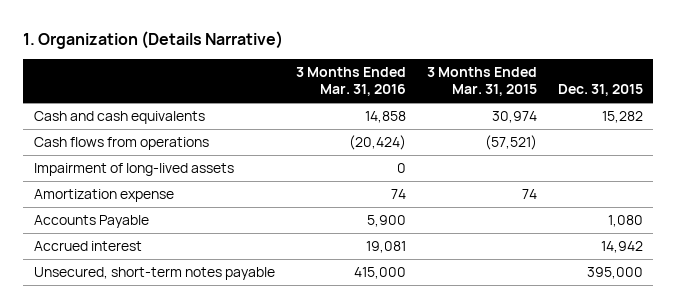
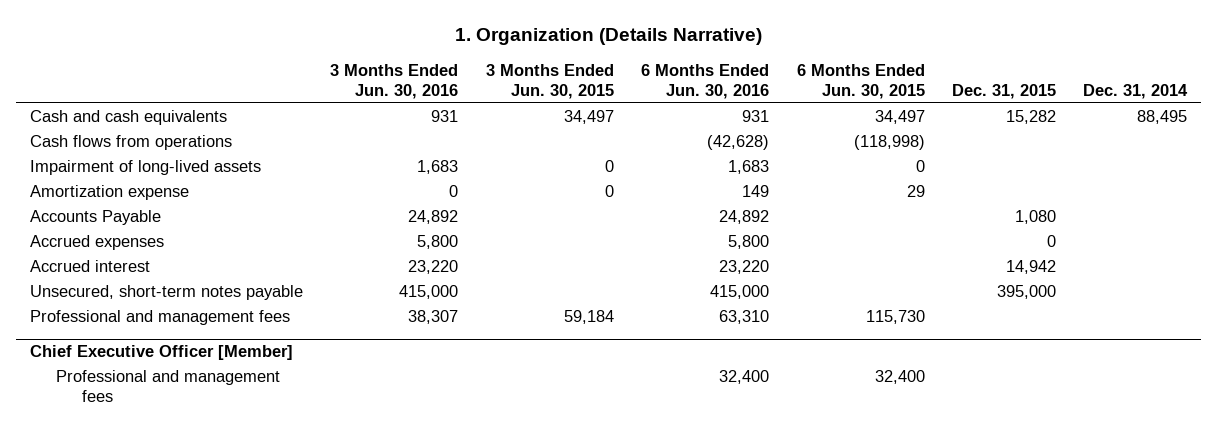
- | 3 Months Ended Mar. 31, 2016 | 3 Months Ended Mar. 31, 2015 | Dec. 31, 2015
+ | 3 Months Ended Jun. 30, 2016 | 3 Months Ended Jun. 30, 2015 | 6 Months Ended Jun. 30, 2016 | 6 Months Ended Jun. 30, 2015 | Dec. 31, 2015 | Dec. 31, 2014
+ Accrued expenses | 5,800 | | 5,800 | | 0 |
+ Professional and management fees | 38,307 | 59,184 | 63,310 | 115,730 | |
+ Chief Executive Officer [Member]
+ Professional and management fees | | | 32,400 | 32,400 | |

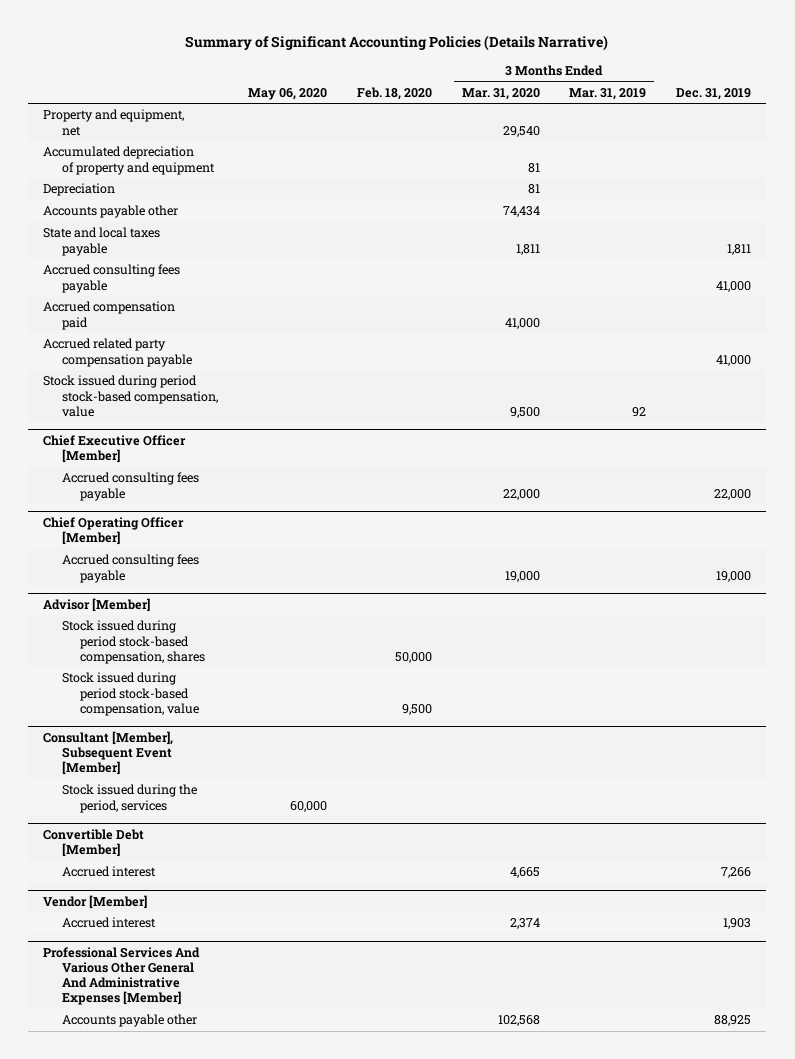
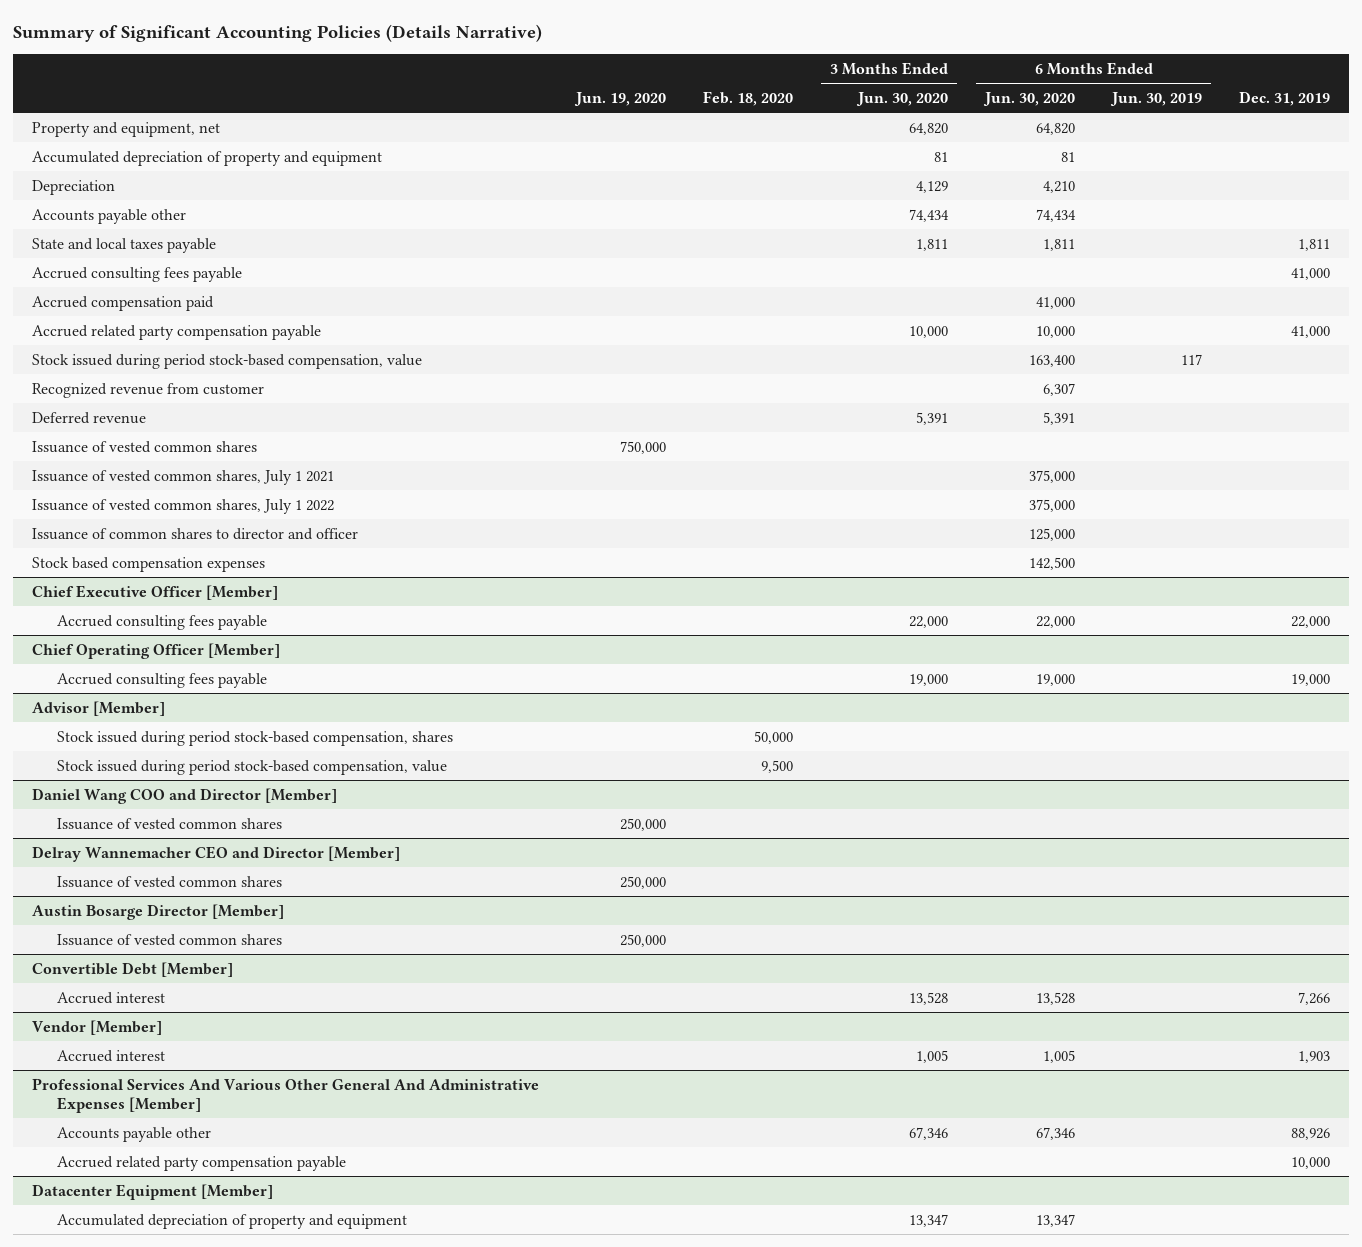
- | May 06, 2020 | Feb. 18, 2020 | 3 Months Ended Mar. 31, 2020 | 3 Months Ended Mar. 31, 2019 | Dec. 31, 2019
+ | Jun. 19, 2020 | Feb. 18, 2020 | 3 Months Ended Jun. 30, 2020 | 6 Months Ended Jun. 30, 2020 | 6 Months Ended Jun. 30, 2019 | Dec. 31, 2019
+ Recognized revenue from customer | | | | 6,307 | |
+ Deferred revenue | | | 5,391 | 5,391 | |
+ Issuance of vested common shares | 750,000 | | | | |
+ Issuance of vested common shares, July 1 2021 | | | | 375,000 | |
+ Issuance of vested common shares, July 1 2022 | | | | 375,000 | |
+ Issuance of common shares to director and officer | | | | 125,000 | |
+ Stock based compensation expenses | | | | 142,500 | |
- Consultant [Member], Subsequent Event [Member]
- Stock issued during the period, services | 60,000 | | | |
+ Daniel Wang COO and Director [Member]
+ Issuance of vested common shares | 250,000 | | | | |
+ Delray Wannemacher CEO and Director [Member]
+ Issuance of vested common shares | 250,000 | | | | |
+ Austin Bosarge Director [Member]
+ Issuance of vested common shares | 250,000 | | | | |
@ Professional Services And Various Other General And Administrative Expenses [Member]
- Accounts payable other | | | 102,568 | | 88,925
+ Accounts payable other | | | 67,346 | 67,346 | | 88,926
+ Accrued related party compensation payable | | | | | | 10,000
+ Datacenter Equipment [Member]
+ Accumulated depreciation of property and equipment | | | 13,347 | 13,347 | |

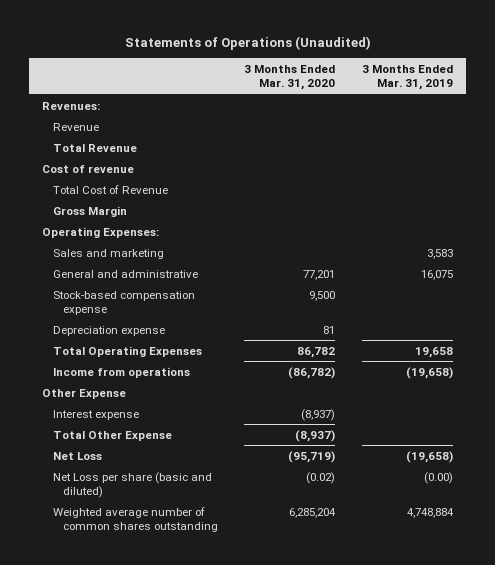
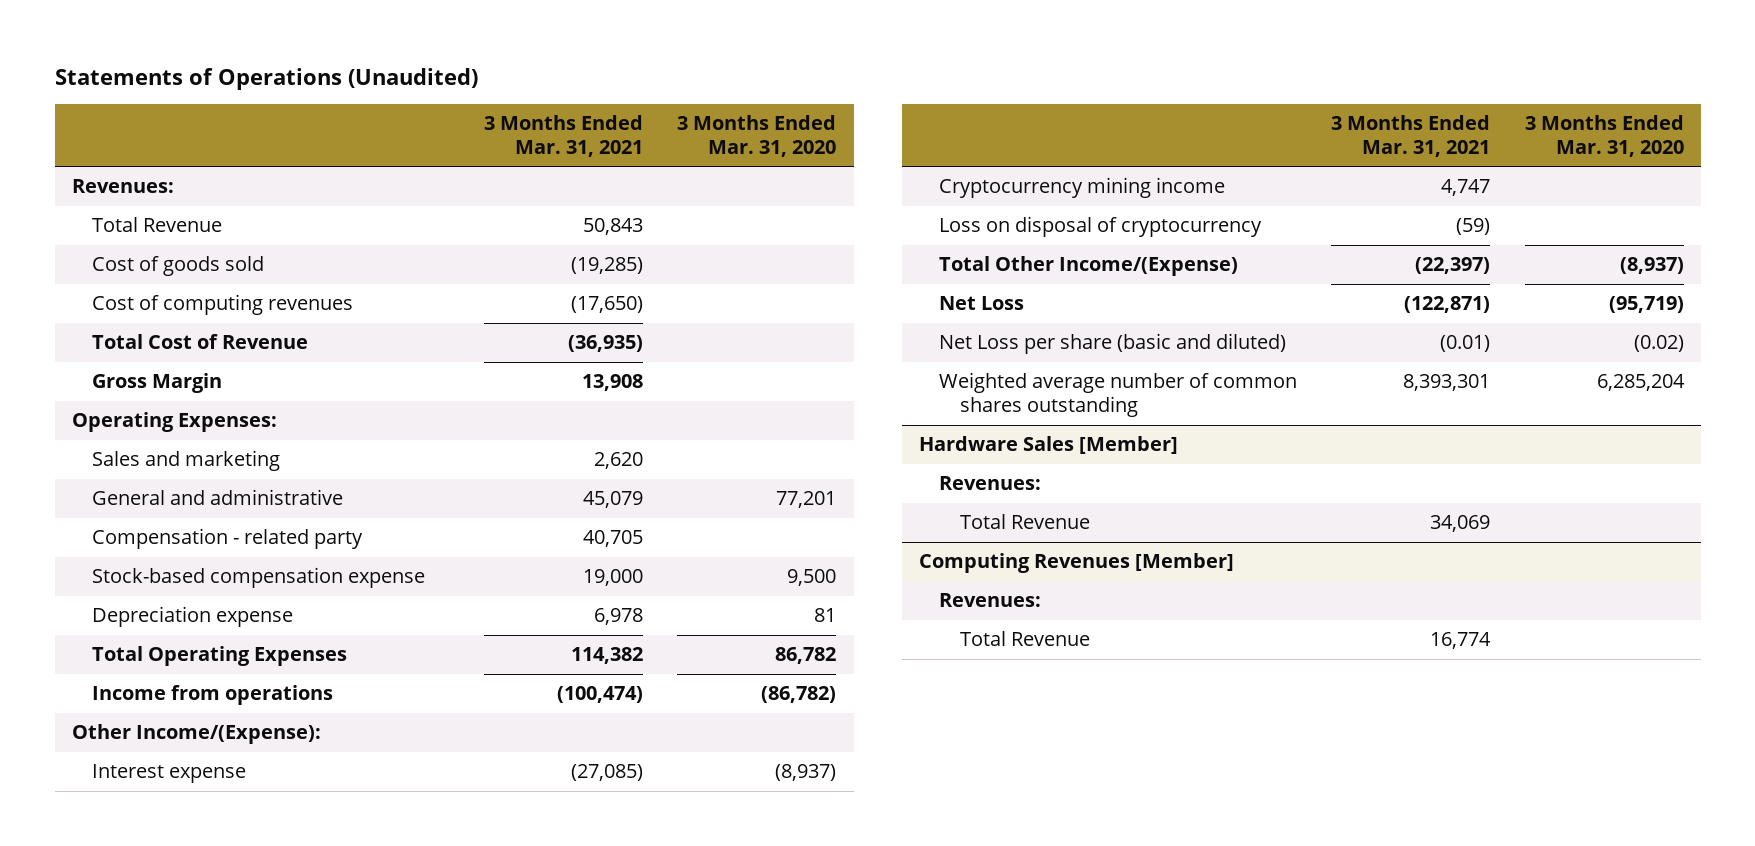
- | 3 Months Ended Mar. 31, 2020 | 3 Months Ended Mar. 31, 2019
+ | 3 Months Ended Mar. 31, 2021 | 3 Months Ended Mar. 31, 2020
- Revenue
- Cost of revenue
+ Cost of goods sold | (19,285) |
+ Cost of computing revenues | (17,650) |
+ Compensation - related party | 40,705 |
- Other Expense
+ Other Income/(Expense):
- Total Other Expense | (8,937) |
+ Cryptocurrency mining income | 4,747 |
+ Loss on disposal of cryptocurrency | (59) |
+ Total Other Income/(Expense) | (22,397) | (8,937)
+ Hardware Sales [Member]
+ Revenues:
+ Total Revenue | 34,069 |
+ Computing Revenues [Member]
+ Revenues:
+ Total Revenue | 16,774 |

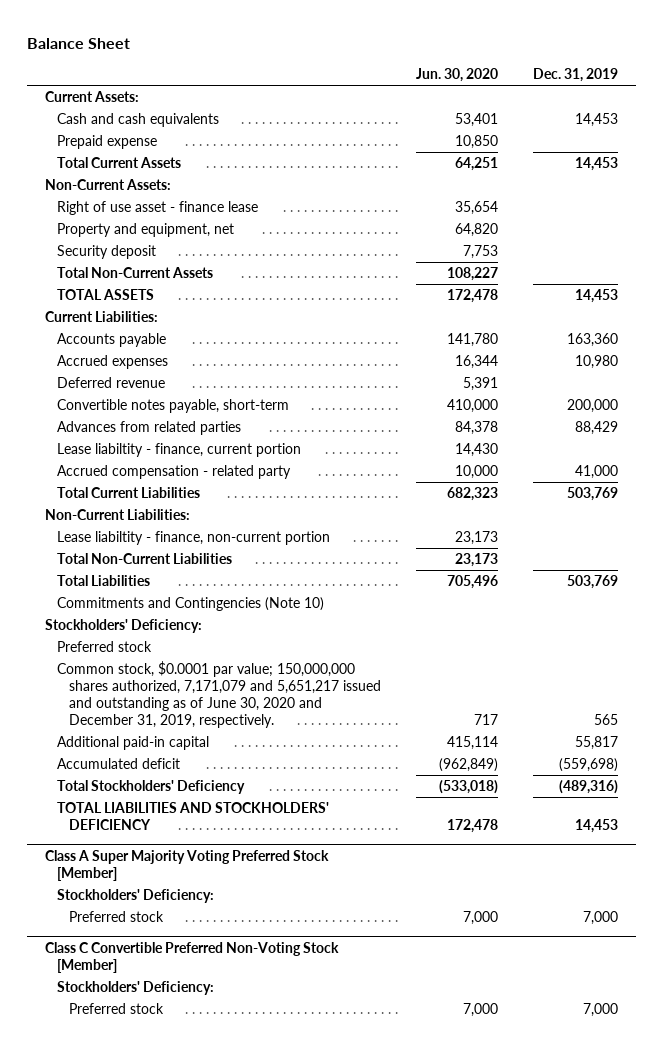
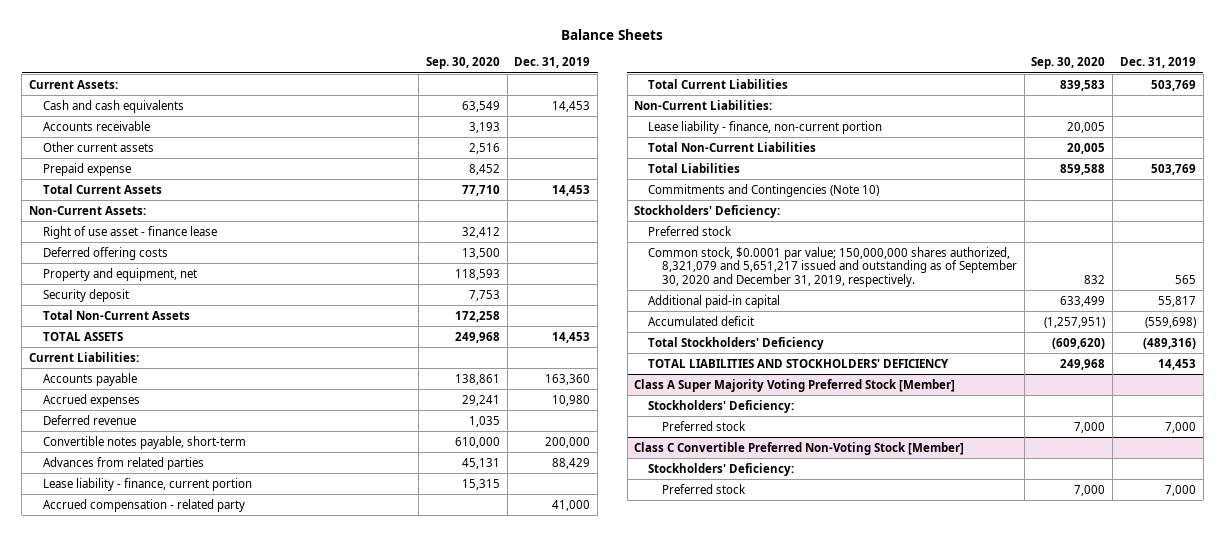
- Balance Sheet
+ Balance Sheets
- | Jun. 30, 2020 | Dec. 31, 2019
+ | Sep. 30, 2020 | Dec. 31, 2019
+ Accounts receivable | 3,193 |
+ Other current assets | 2,516 |
+ Deferred offering costs | 13,500 |
- Lease liabiltity - finance, current portion | 14,430 |
+ Lease liability - finance, current portion | 15,315 |
- Lease liabiltity - finance, non-current portion | 23,173 |
+ Lease liability - finance, non-current portion | 20,005 |
- Common stock, $0.0001 par value; 150,000,000 shares authorized, 7,171,079 and 5,651,217 issued and outstanding as of June 30, 2020 and December 31, 2019, respectively. | 717 | 565
+ Common stock, $0.0001 par value; 150,000,000 shares authorized, 8,321,079 and 5,651,217 issued and outstanding as of September 30, 2020 and December 31, 2019, respectively. | 832 | 565

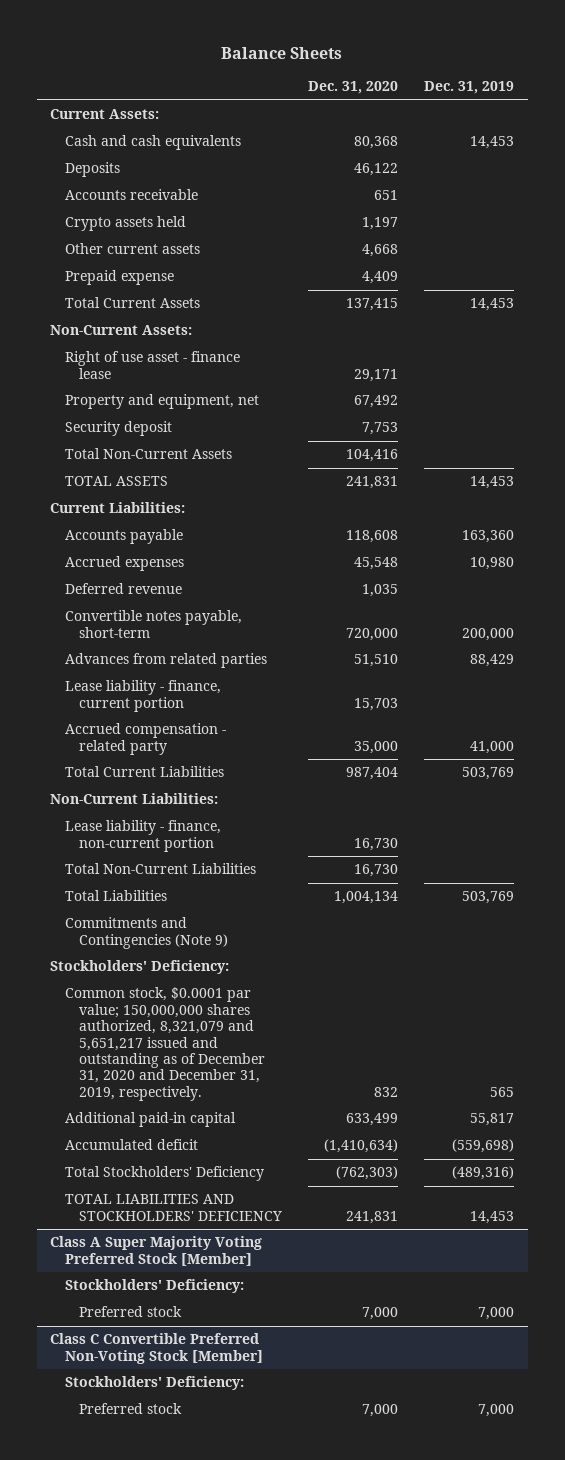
- | Sep. 30, 2020 | Dec. 31, 2019
+ | Dec. 31, 2020 | Dec. 31, 2019
+ Deposits | 46,122 |
+ Crypto assets held | 1,197 |
- Deferred offering costs | 13,500 |
- Commitments and Contingencies (Note 10)
+ Commitments and Contingencies (Note 9)
- Preferred stock
- Common stock, $0.0001 par value; 150,000,000 shares authorized, 8,321,079 and 5,651,217 issued and outstanding as of September 30, 2020 and December 31, 2019, respectively. | 832 | 565
+ Common stock, $0.0001 par value; 150,000,000 shares authorized, 8,321,079 and 5,651,217 issued and outstanding as of December 31, 2020 and December 31, 2019, respectively. | 832 | 565

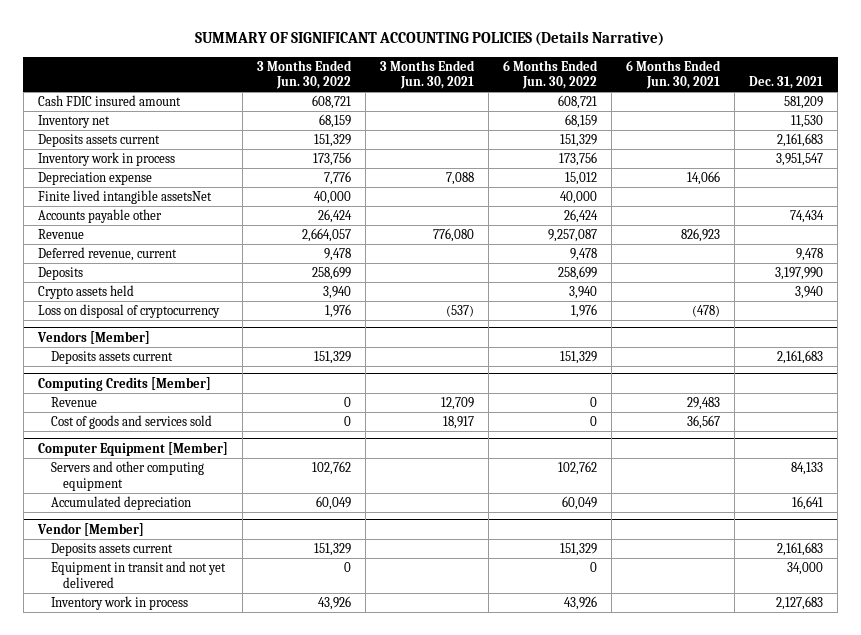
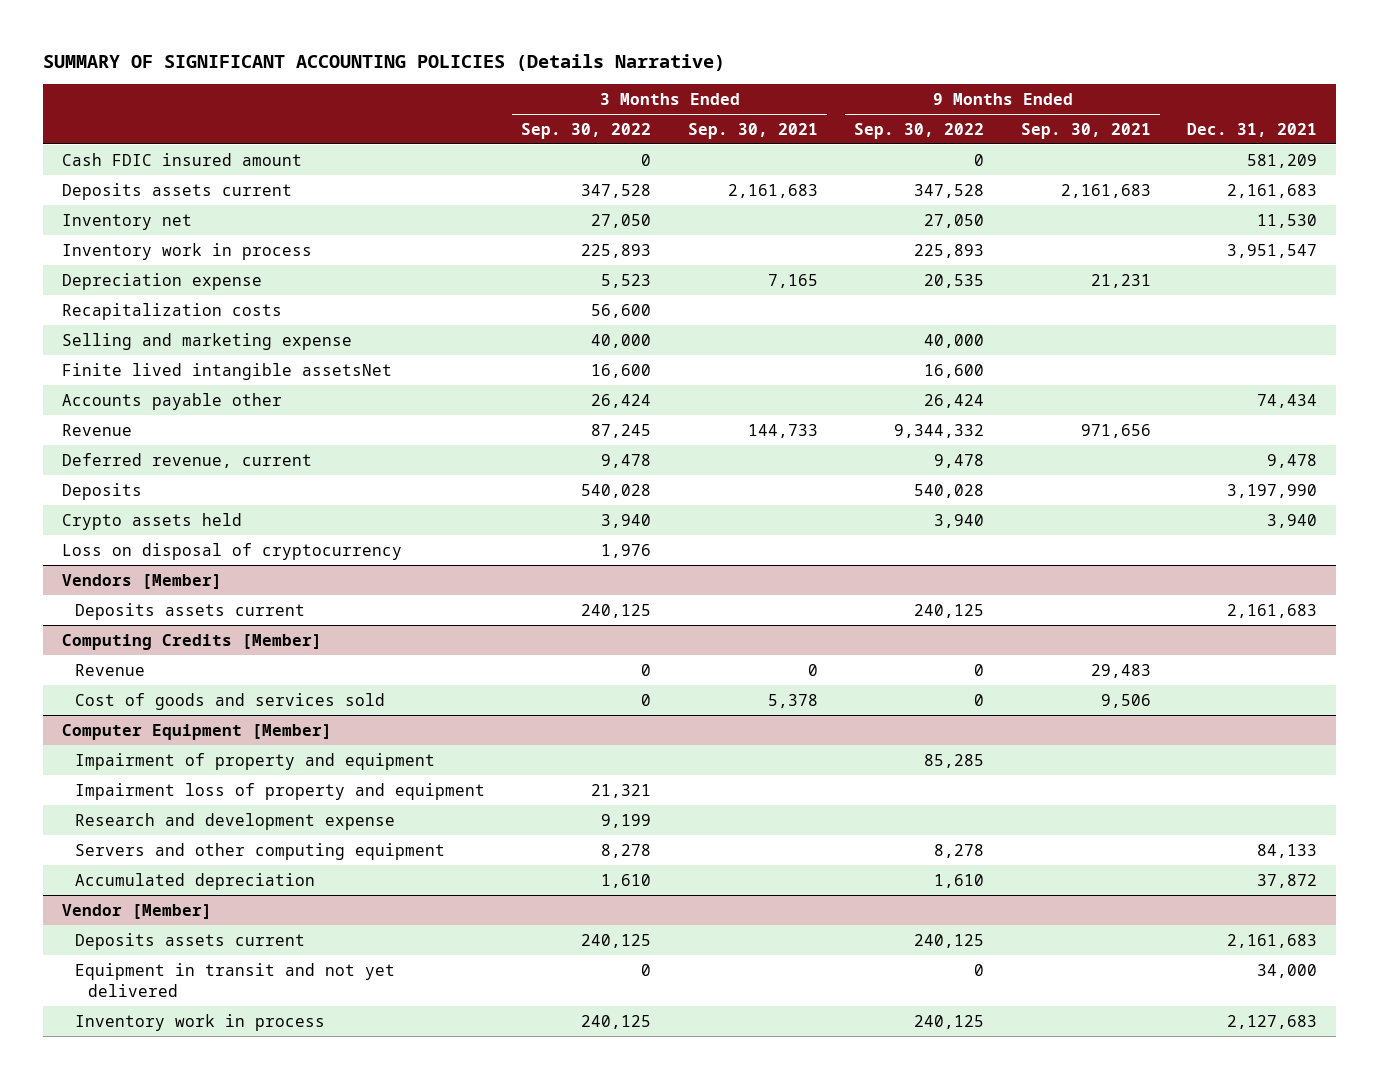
- | 3 Months Ended Jun. 30, 2022 | 3 Months Ended Jun. 30, 2021 | 6 Months Ended Jun. 30, 2022 | 6 Months Ended Jun. 30, 2021 | Dec. 31, 2021
+ | 3 Months Ended Sep. 30, 2022 | 3 Months Ended Sep. 30, 2021 | 9 Months Ended Sep. 30, 2022 | 9 Months Ended Sep. 30, 2021 | Dec. 31, 2021
moved down: Inventory net | 27,050 | | 27,050 | | 11,530
+ Recapitalization costs | 56,600 | | | |
+ Selling and marketing expense | 40,000 | | 40,000 | |
@ Computer Equipment [Member]
+ Impairment of property and equipment | | | 85,285 | |
+ Impairment loss of property and equipment | 21,321 | | | |
+ Research and development expense | 9,199 | | | |
- Accumulated depreciation | 60,049 | | 60,049 | | 16,641
+ Accumulated depreciation | 1,610 | | 1,610 | | 37,872

